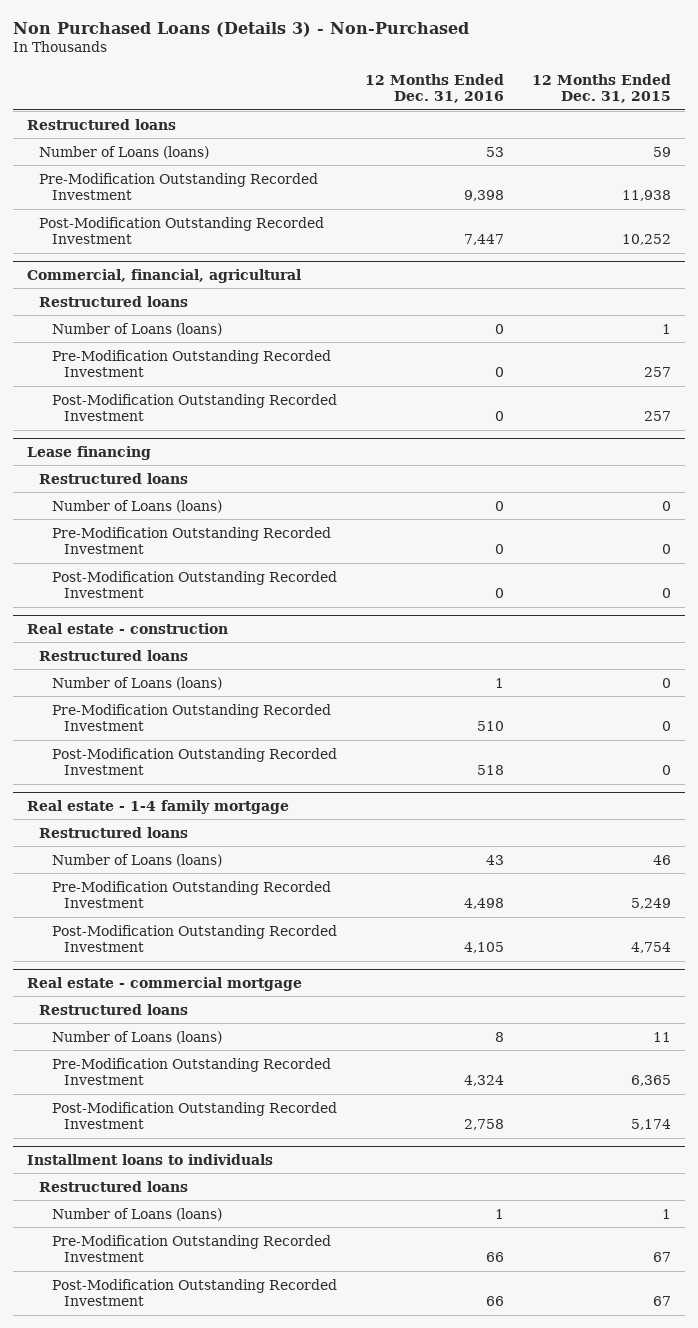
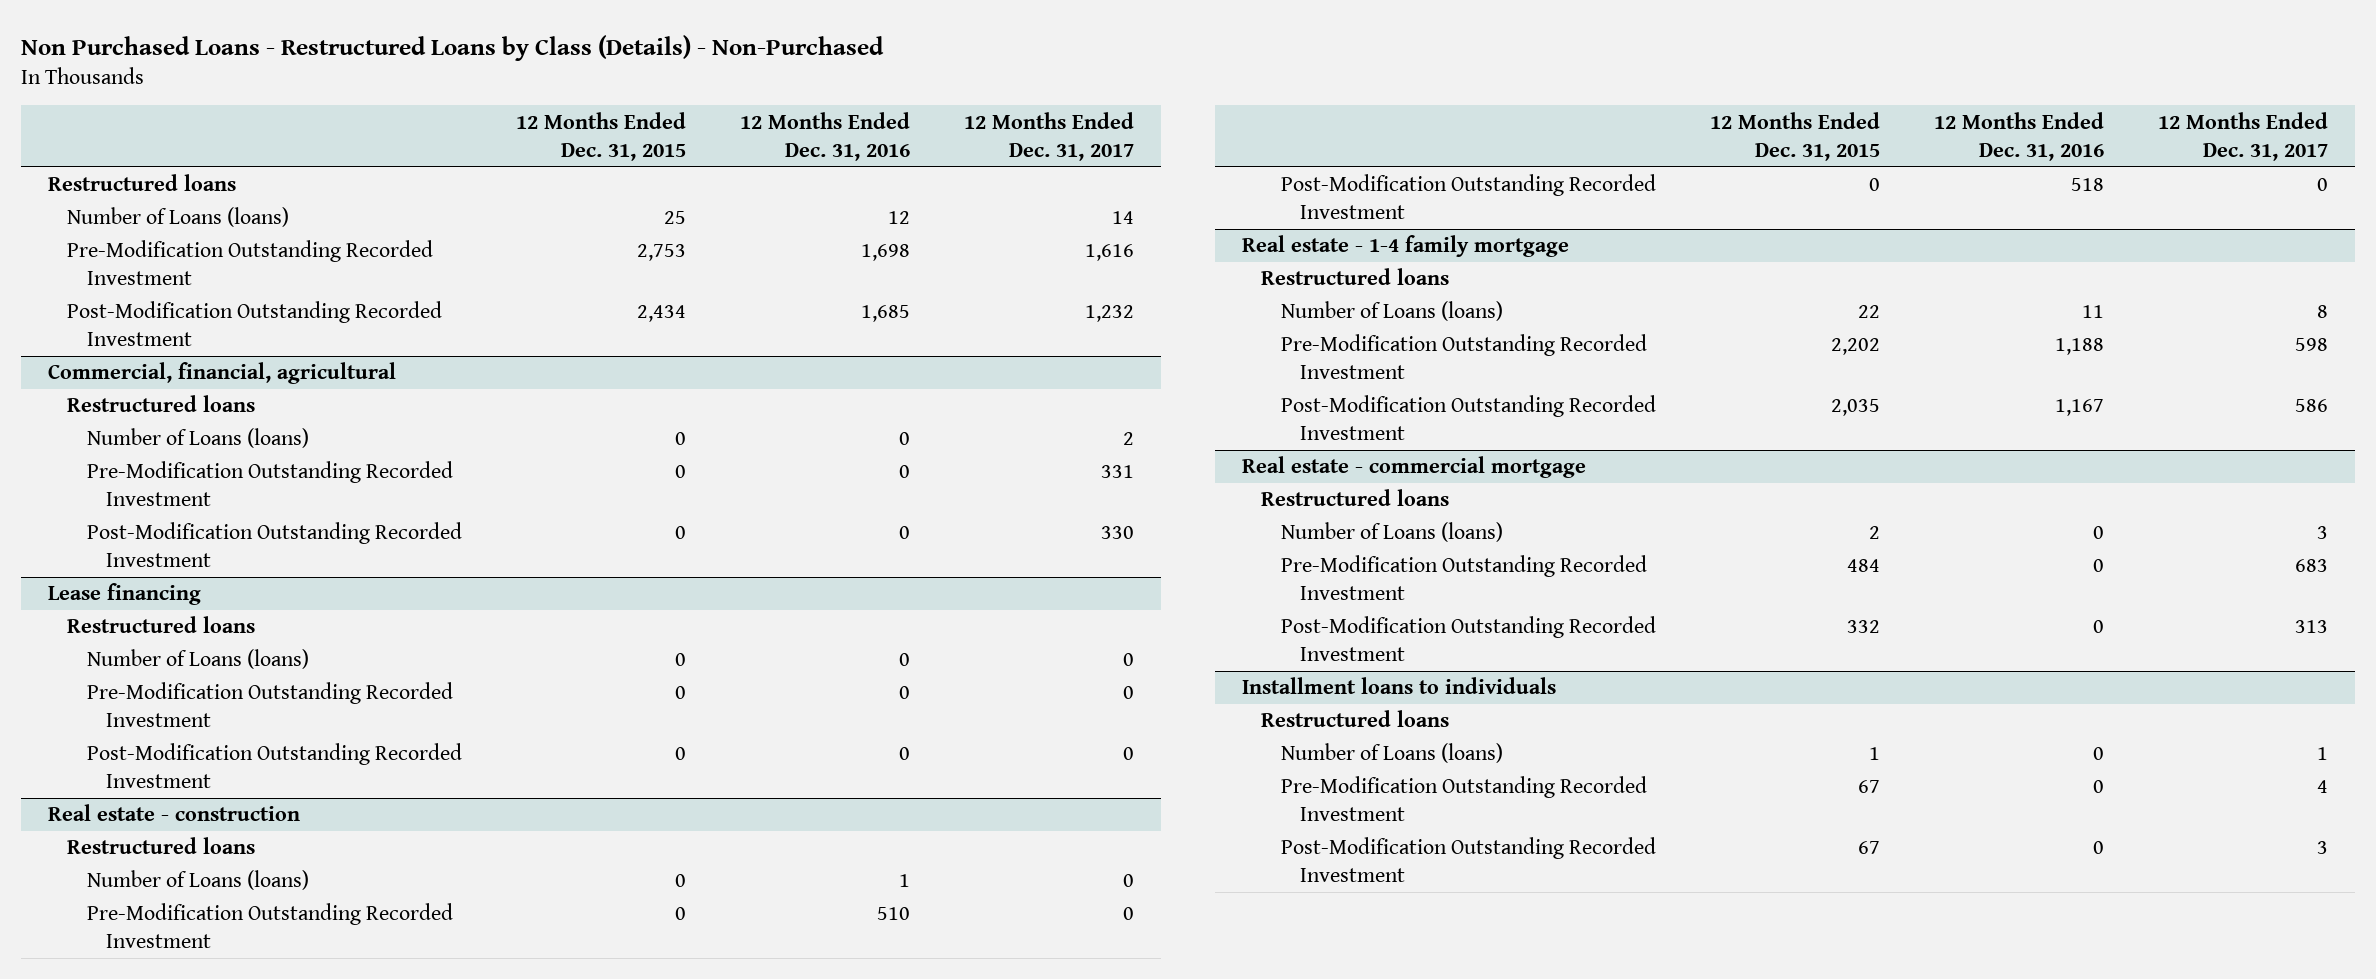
- Non Purchased Loans (Details 3) - Non-Purchased
+ Non Purchased Loans - Restructured Loans by Class (Details) - Non-Purchased
- | 12 Months Ended Dec. 31, 2016 | 12 Months Ended Dec. 31, 2015
+ | 12 Months Ended Dec. 31, 2015 | 12 Months Ended Dec. 31, 2016 | 12 Months Ended Dec. 31, 2017
- Number of Loans (loans) | 53 | 59
- Pre-Modification Outstanding Recorded Investment | 9,398 | 11,938
- Post-Modification Outstanding Recorded Investment | 7,447 | 10,252
+ Number of Loans (loans) | 25 | 12 | 14
+ Pre-Modification Outstanding Recorded Investment | 2,753 | 1,698 | 1,616
+ Post-Modification Outstanding Recorded Investment | 2,434 | 1,685 | 1,232
@ Commercial, financial, agricultural
- Number of Loans (loans) | 0 | 1
- Pre-Modification Outstanding Recorded Investment | 0 | 257
- Post-Modification Outstanding Recorded Investment | 0 | 257
+ Number of Loans (loans) | 0 | 0 | 2
+ Pre-Modification Outstanding Recorded Investment | 0 | 0 | 331
+ Post-Modification Outstanding Recorded Investment | 0 | 0 | 330
@ Real estate - 1-4 family mortgage
- Number of Loans (loans) | 43 | 46
- Pre-Modification Outstanding Recorded Investment | 4,498 | 5,249
- Post-Modification Outstanding Recorded Investment | 4,105 | 4,754
+ Number of Loans (loans) | 22 | 11 | 8
+ Pre-Modification Outstanding Recorded Investment | 2,202 | 1,188 | 598
+ Post-Modification Outstanding Recorded Investment | 2,035 | 1,167 | 586
@ Real estate - commercial mortgage
- Number of Loans (loans) | 8 | 11
- Pre-Modification Outstanding Recorded Investment | 4,324 | 6,365
- Post-Modification Outstanding Recorded Investment | 2,758 | 5,174
+ Number of Loans (loans) | 2 | 0 | 3
+ Pre-Modification Outstanding Recorded Investment | 484 | 0 | 683
+ Post-Modification Outstanding Recorded Investment | 332 | 0 | 313
@ Installment loans to individuals
- Number of Loans (loans) | 1 | 1
- Pre-Modification Outstanding Recorded Investment | 66 | 67
- Post-Modification Outstanding Recorded Investment | 66 | 67
+ Number of Loans (loans) | 1 | 0 | 1
+ Pre-Modification Outstanding Recorded Investment | 67 | 0 | 4
+ Post-Modification Outstanding Recorded Investment | 67 | 0 | 3

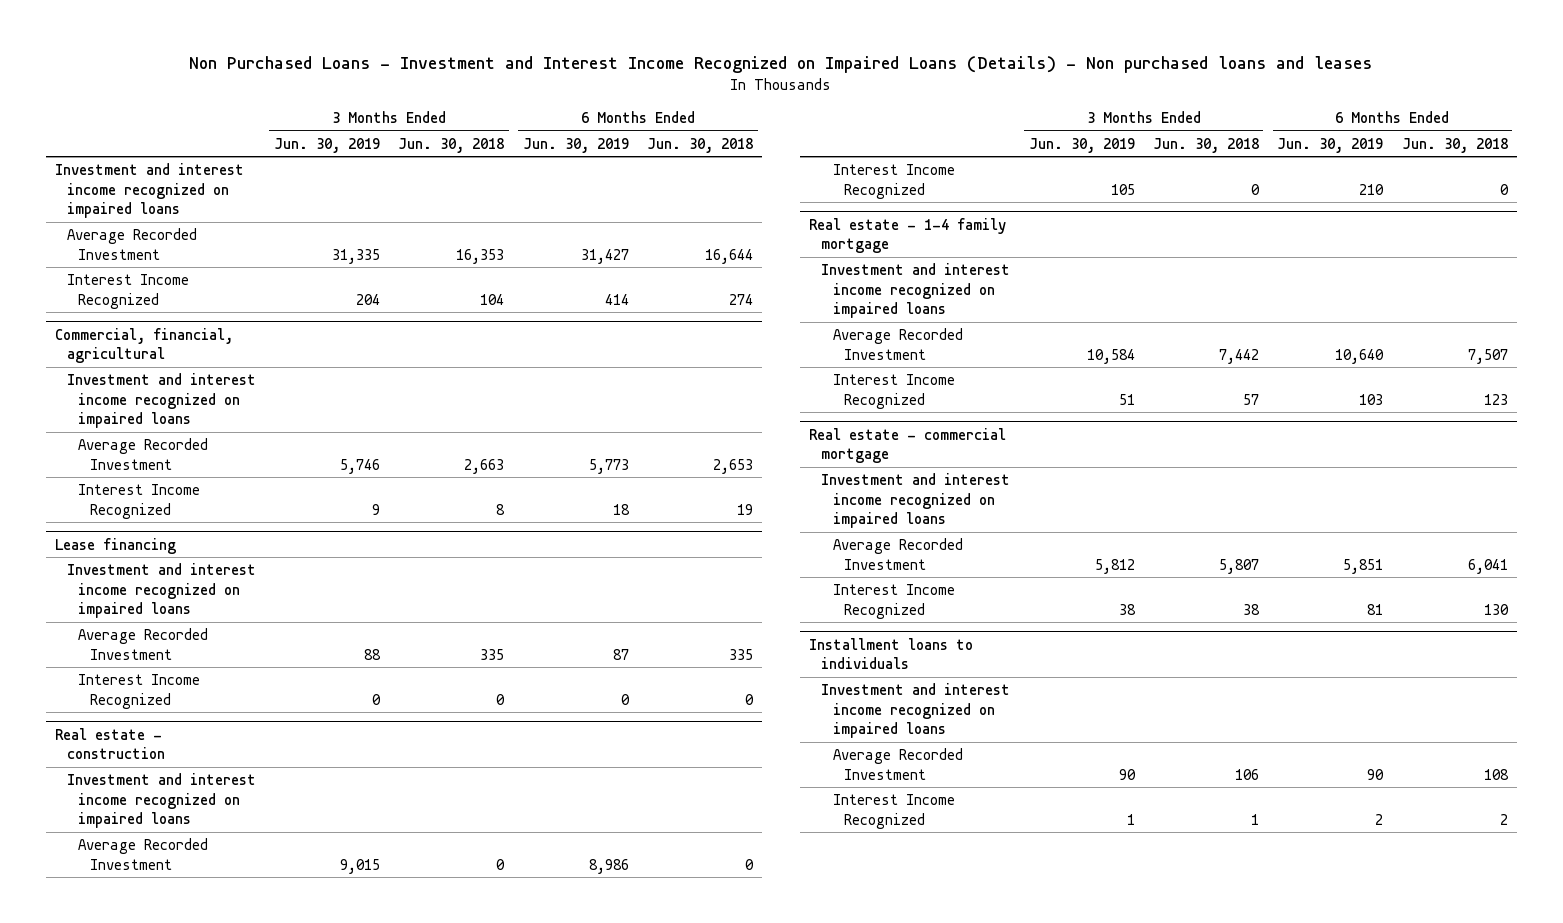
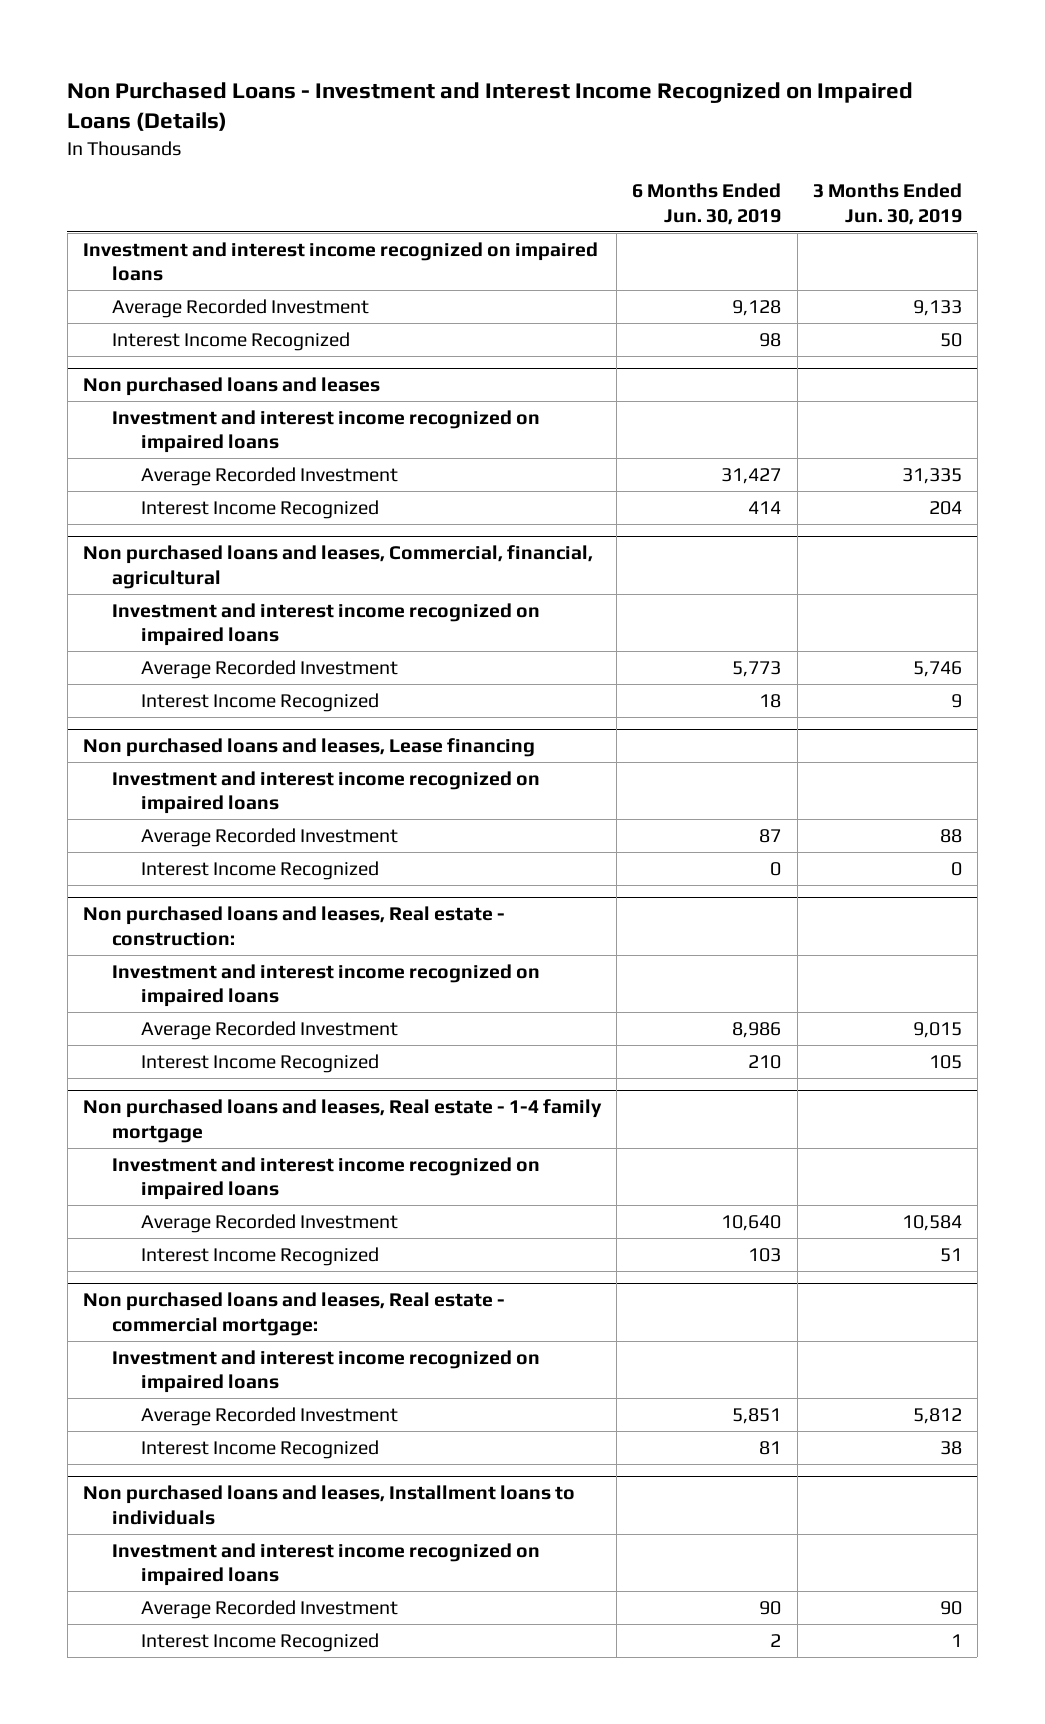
- Non Purchased Loans - Investment and Interest Income Recognized on Impaired Loans (Details) - Non purchased loans and leases
+ Non Purchased Loans - Investment and Interest Income Recognized on Impaired Loans (Details)
- | 3 Months Ended Jun. 30, 2019 | 3 Months Ended Jun. 30, 2018 | 6 Months Ended Jun. 30, 2019 | 6 Months Ended Jun. 30, 2018
+ | 6 Months Ended Jun. 30, 2019 | 3 Months Ended Jun. 30, 2019
+ Average Recorded Investment | 9,128 | 9,133
+ Interest Income Recognized | 98 | 50
+ Non purchased loans and leases
+ Investment and interest income recognized on impaired loans
- Commercial, financial, agricultural
+ Non purchased loans and leases, Commercial, financial, agricultural
- Lease financing
+ Non purchased loans and leases, Lease financing
- Real estate - construction
+ Non purchased loans and leases, Real estate - construction:
- Real estate - 1-4 family mortgage
+ Non purchased loans and leases, Real estate - 1-4 family mortgage
- Real estate - commercial mortgage
+ Non purchased loans and leases, Real estate - commercial mortgage:
- Installment loans to individuals
+ Non purchased loans and leases, Installment loans to individuals

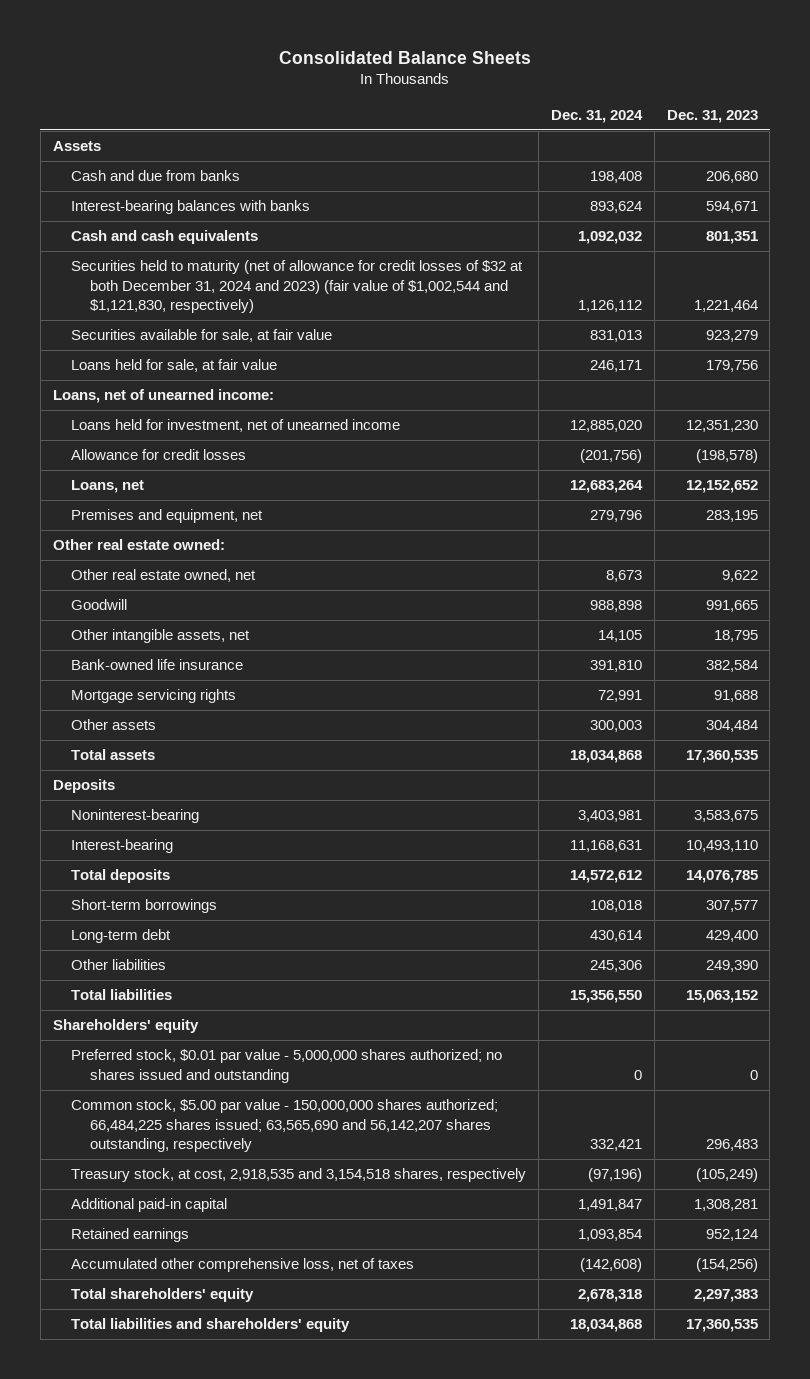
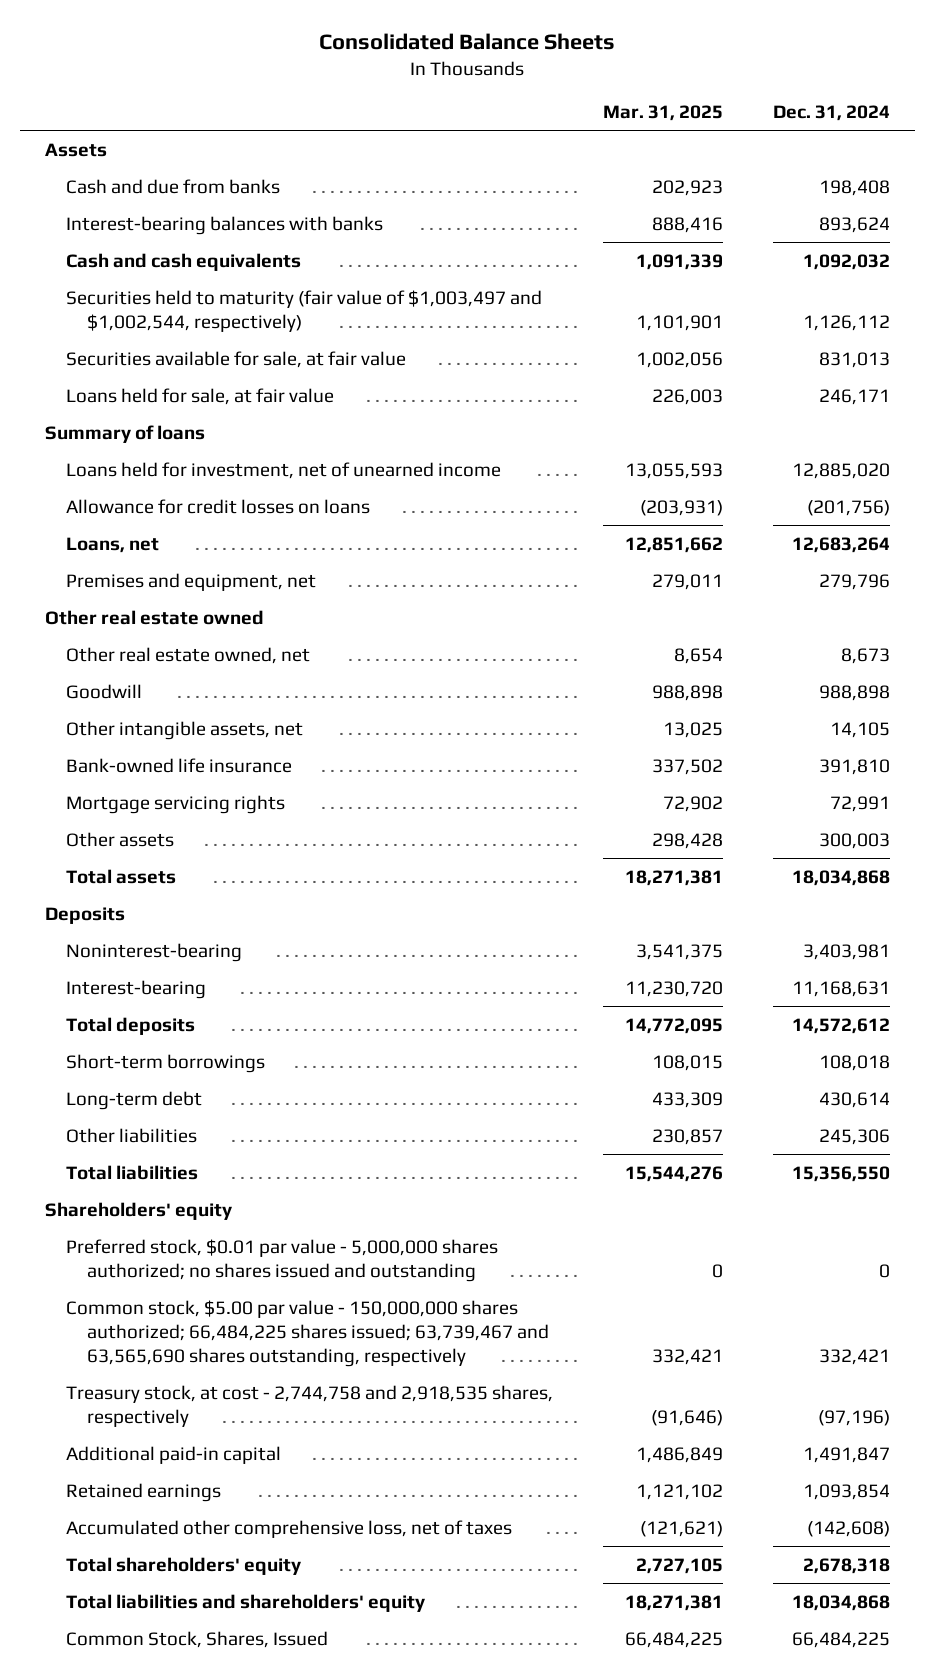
- | Dec. 31, 2024 | Dec. 31, 2023
+ | Mar. 31, 2025 | Dec. 31, 2024
- Securities held to maturity (net of allowance for credit losses of $32 at both December 31, 2024 and 2023) (fair value of $1,002,544 and $1,121,830, respectively) | 1,126,112 | 1,221,464
+ Securities held to maturity (fair value of $1,003,497 and $1,002,544, respectively) | 1,101,901 | 1,126,112
- Loans, net of unearned income:
+ Summary of loans
- Allowance for credit losses | (201,756) | (198,578)
+ Allowance for credit losses on loans | (203,931) | (201,756)
- Other real estate owned:
+ Other real estate owned
- Common stock, $5.00 par value - 150,000,000 shares authorized; 66,484,225 shares issued; 63,565,690 and 56,142,207 shares outstanding, respectively | 332,421 | 296,483
- Treasury stock, at cost, 2,918,535 and 3,154,518 shares, respectively | (97,196) | (105,249)
+ Common stock, $5.00 par value - 150,000,000 shares authorized; 66,484,225 shares issued; 63,739,467 and 63,565,690 shares outstanding, respectively | 332,421 | 332,421
+ Treasury stock, at cost - 2,744,758 and 2,918,535 shares, respectively | (91,646) | (97,196)
+ Common Stock, Shares, Issued | 66,484,225 | 66,484,225

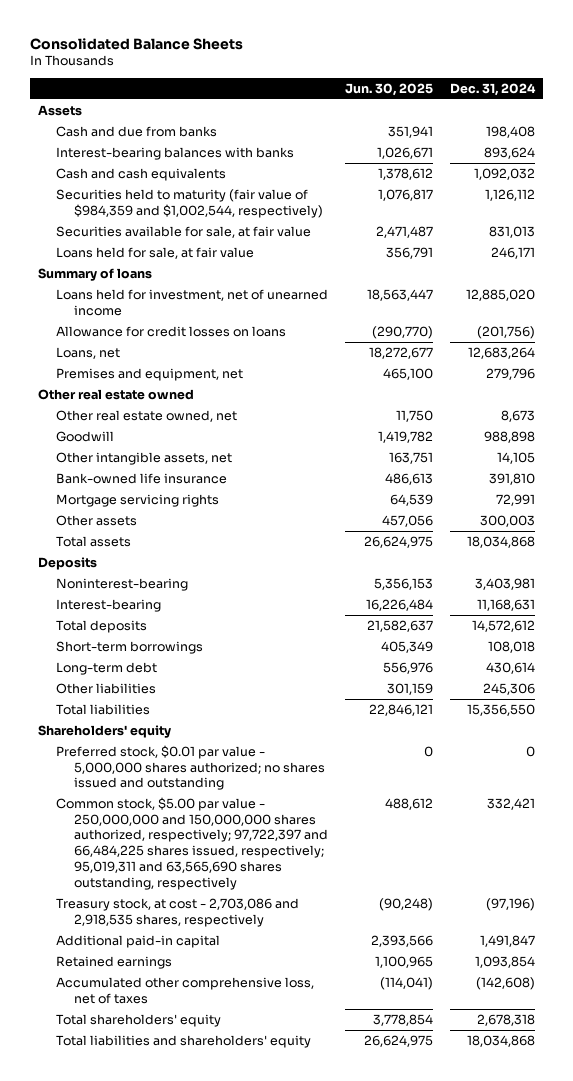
- | Mar. 31, 2025 | Dec. 31, 2024
+ | Jun. 30, 2025 | Dec. 31, 2024
- Securities held to maturity (fair value of $1,003,497 and $1,002,544, respectively) | 1,101,901 | 1,126,112
+ Securities held to maturity (fair value of $984,359 and $1,002,544, respectively) | 1,076,817 | 1,126,112
- Common stock, $5.00 par value - 150,000,000 shares authorized; 66,484,225 shares issued; 63,739,467 and 63,565,690 shares outstanding, respectively | 332,421 | 332,421
- Treasury stock, at cost - 2,744,758 and 2,918,535 shares, respectively | (91,646) | (97,196)
+ Common stock, $5.00 par value - 250,000,000 and 150,000,000 shares authorized, respectively; 97,722,397 and 66,484,225 shares issued, respectively; 95,019,311 and 63,565,690 shares outstanding, respectively | 488,612 | 332,421
+ Treasury stock, at cost - 2,703,086 and 2,918,535 shares, respectively | (90,248) | (97,196)
- Common Stock, Shares, Issued | 66,484,225 | 66,484,225

